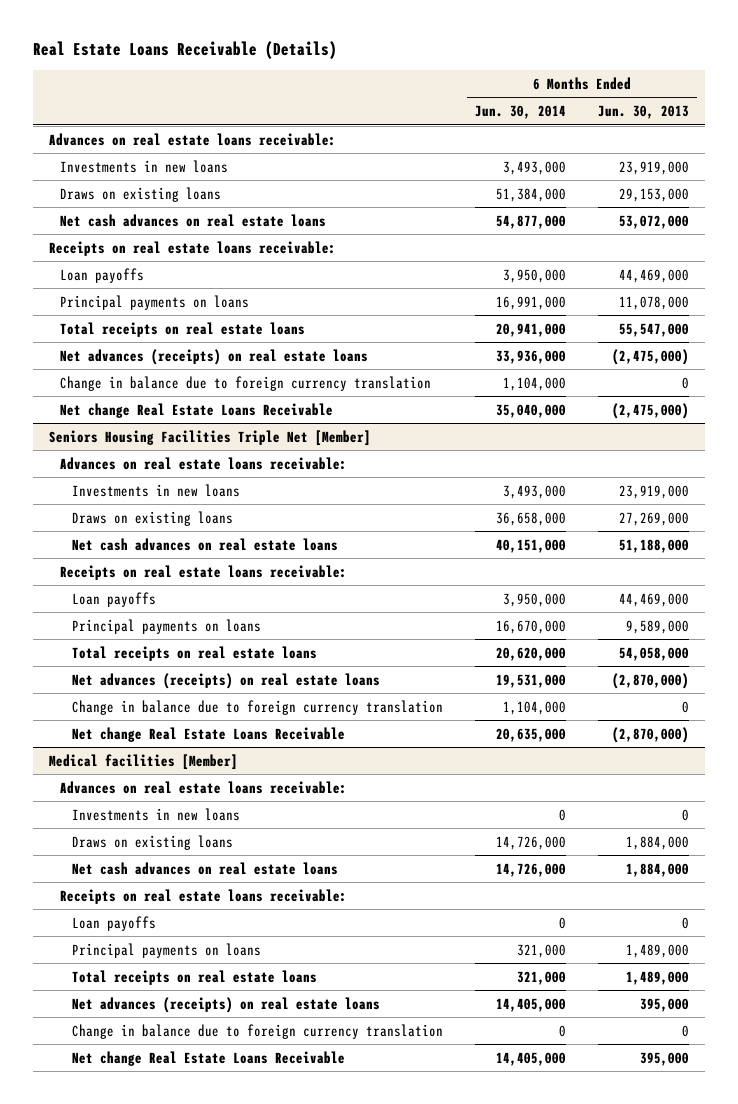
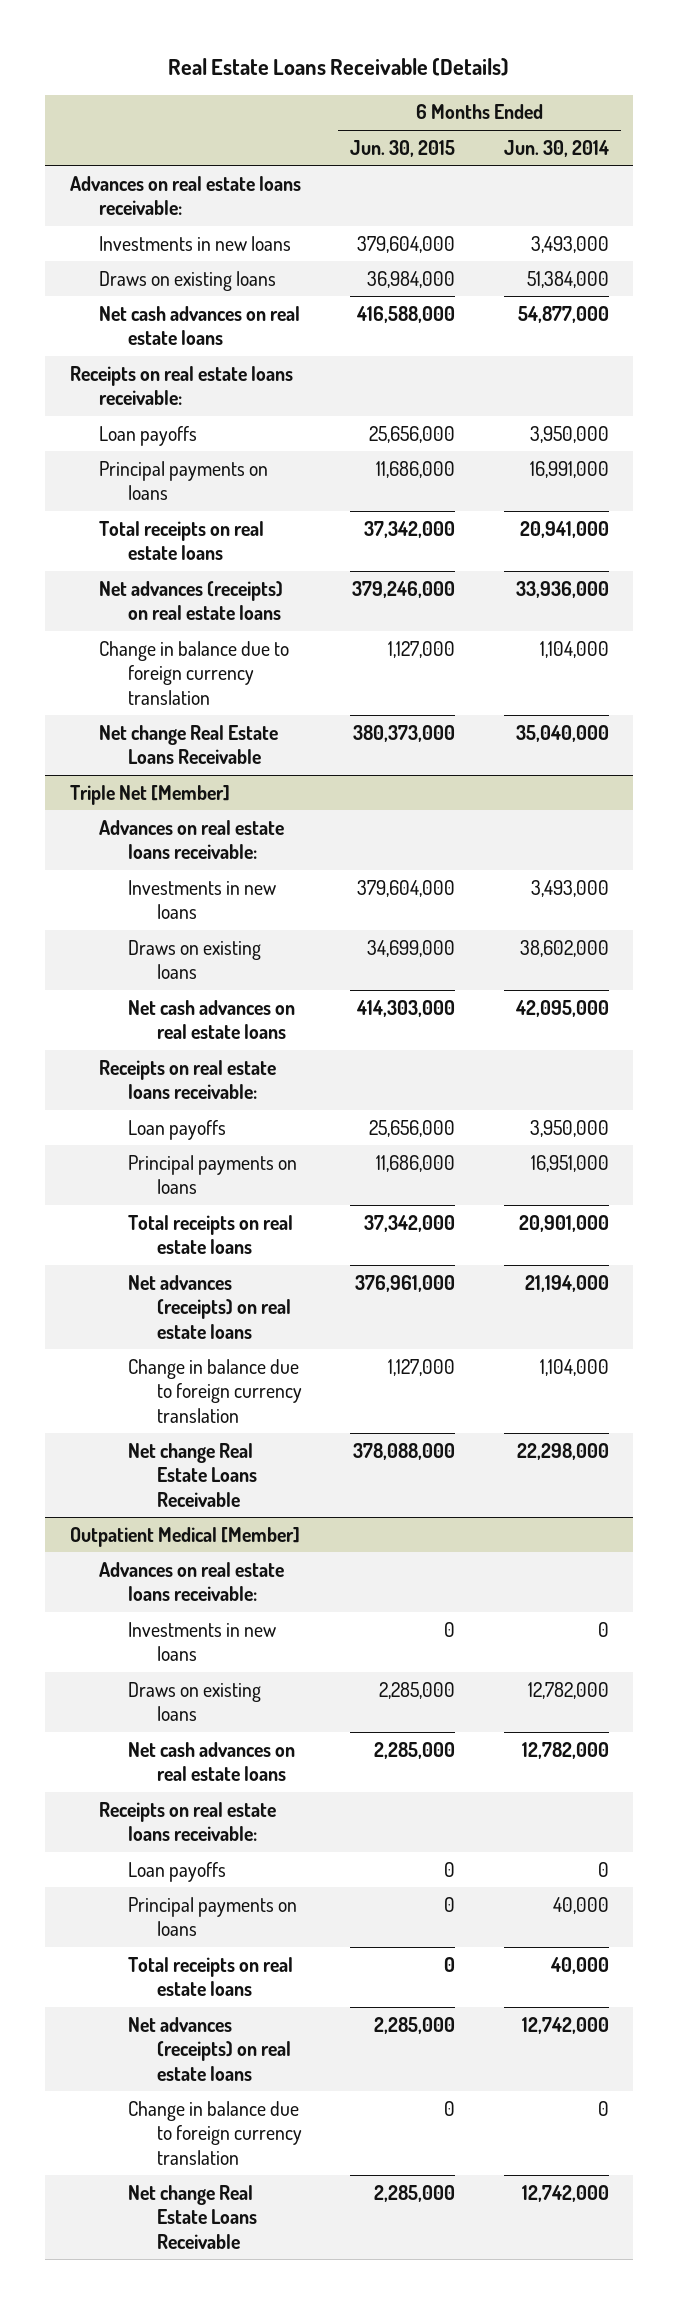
- | 6 Months Ended Jun. 30, 2014 | 6 Months Ended Jun. 30, 2013
+ | 6 Months Ended Jun. 30, 2015 | 6 Months Ended Jun. 30, 2014
- Seniors Housing Facilities Triple Net [Member]
+ Triple Net [Member]
- Draws on existing loans | 36,658,000 | 27,269,000
- Net cash advances on real estate loans | 40,151,000 | 51,188,000
+ Draws on existing loans | 34,699,000 | 38,602,000
+ Net cash advances on real estate loans | 414,303,000 | 42,095,000
- Principal payments on loans | 16,670,000 | 9,589,000
- Total receipts on real estate loans | 20,620,000 | 54,058,000
- Net advances (receipts) on real estate loans | 19,531,000 | (2,870,000)
+ Principal payments on loans | 11,686,000 | 16,951,000
+ Total receipts on real estate loans | 37,342,000 | 20,901,000
+ Net advances (receipts) on real estate loans | 376,961,000 | 21,194,000
- Net change Real Estate Loans Receivable | 20,635,000 | (2,870,000)
- Medical facilities [Member]
+ Net change Real Estate Loans Receivable | 378,088,000 | 22,298,000
+ Outpatient Medical [Member]
- Draws on existing loans | 14,726,000 | 1,884,000
- Net cash advances on real estate loans | 14,726,000 | 1,884,000
+ Draws on existing loans | 2,285,000 | 12,782,000
+ Net cash advances on real estate loans | 2,285,000 | 12,782,000
- Principal payments on loans | 321,000 | 1,489,000
- Total receipts on real estate loans | 321,000 | 1,489,000
- Net advances (receipts) on real estate loans | 14,405,000 | 395,000
+ Principal payments on loans | 0 | 40,000
+ Total receipts on real estate loans | 0 | 40,000
+ Net advances (receipts) on real estate loans | 2,285,000 | 12,742,000
- Net change Real Estate Loans Receivable | 14,405,000 | 395,000
+ Net change Real Estate Loans Receivable | 2,285,000 | 12,742,000

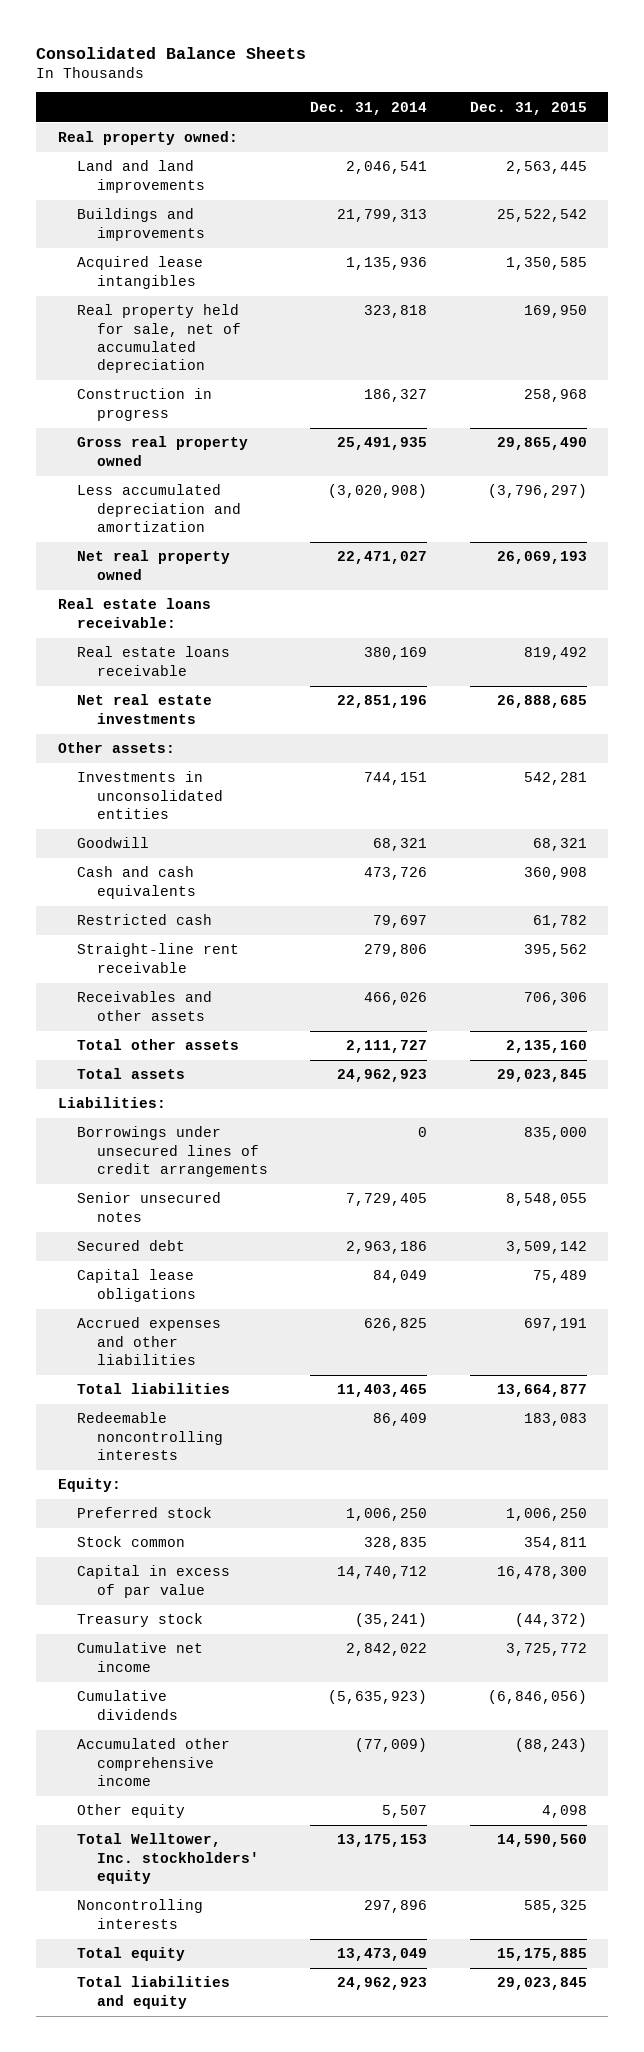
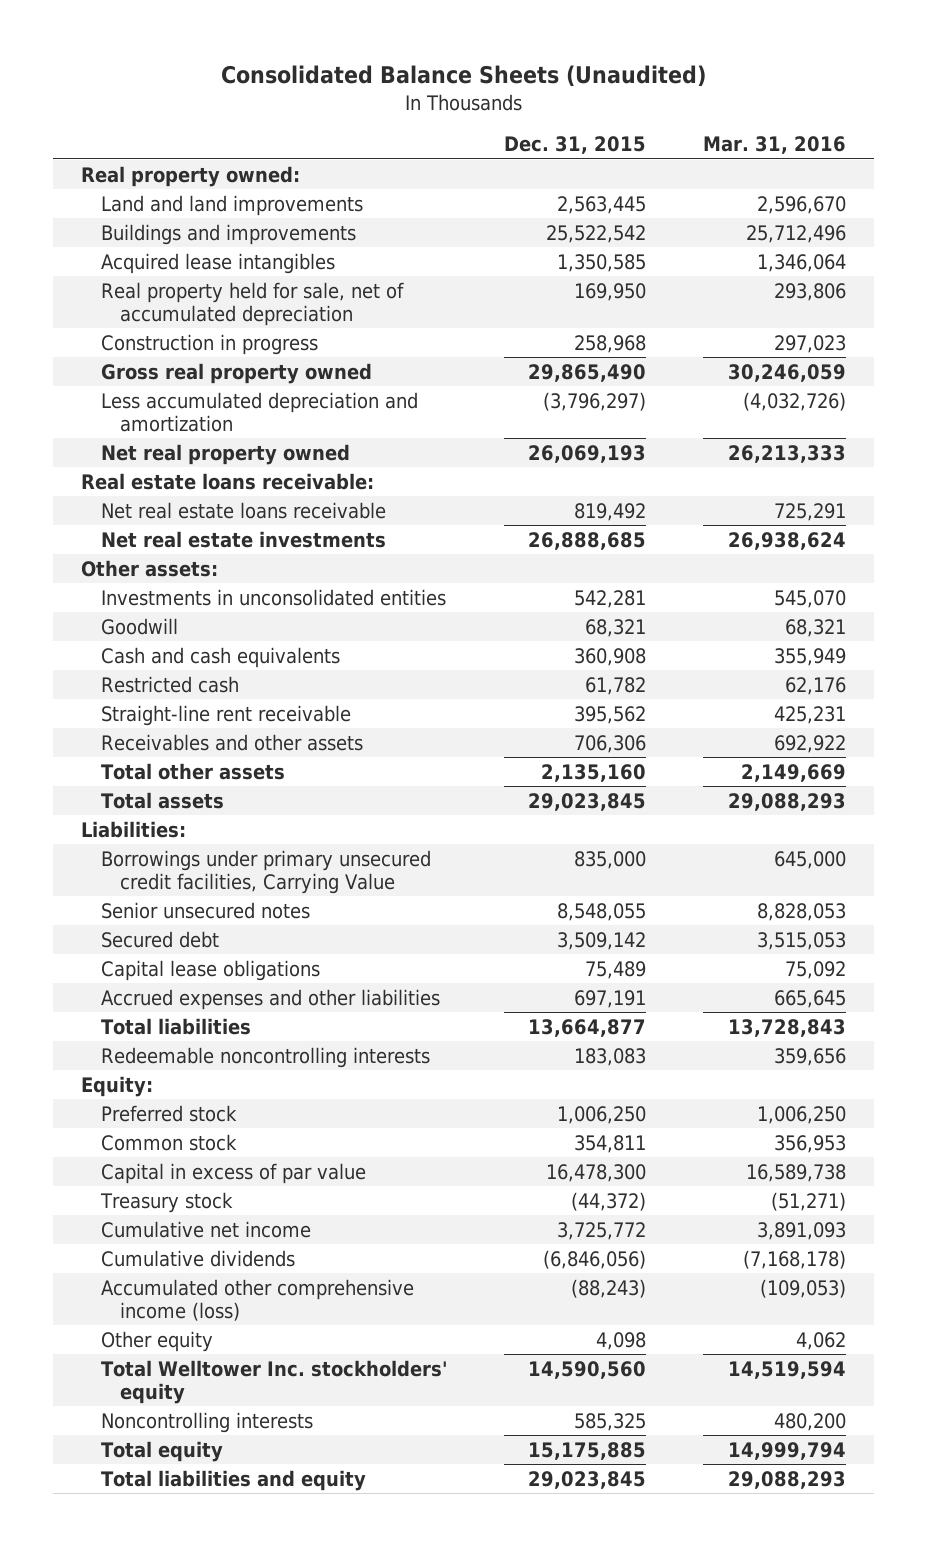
- Consolidated Balance Sheets
+ Consolidated Balance Sheets (Unaudited)
- | Dec. 31, 2014 | Dec. 31, 2015
+ | Dec. 31, 2015 | Mar. 31, 2016
- Real estate loans receivable | 380,169 | 819,492
+ Net real estate loans receivable | 819,492 | 725,291
- Borrowings under unsecured lines of credit arrangements | 0 | 835,000
+ Borrowings under primary unsecured credit facilities, Carrying Value | 835,000 | 645,000
- Stock common | 328,835 | 354,811
+ Common stock | 354,811 | 356,953
- Accumulated other comprehensive income | (77,009) | (88,243)
+ Accumulated other comprehensive income (loss) | (88,243) | (109,053)
- Total Welltower, Inc. stockholders' equity | 13,175,153 | 14,590,560
+ Total Welltower Inc. stockholders' equity | 14,590,560 | 14,519,594

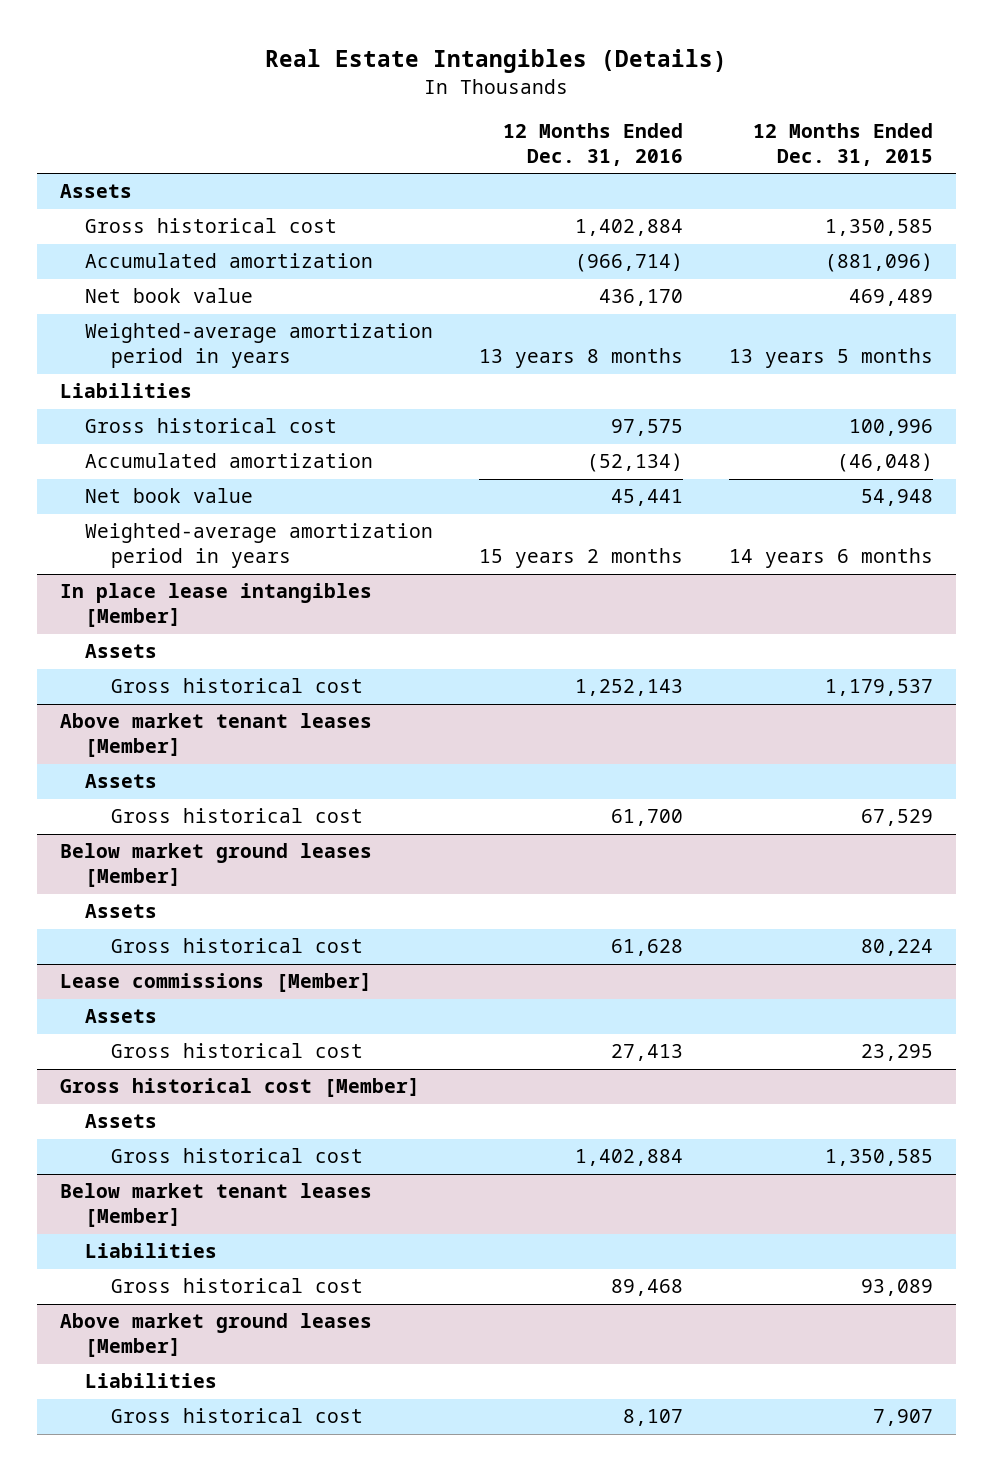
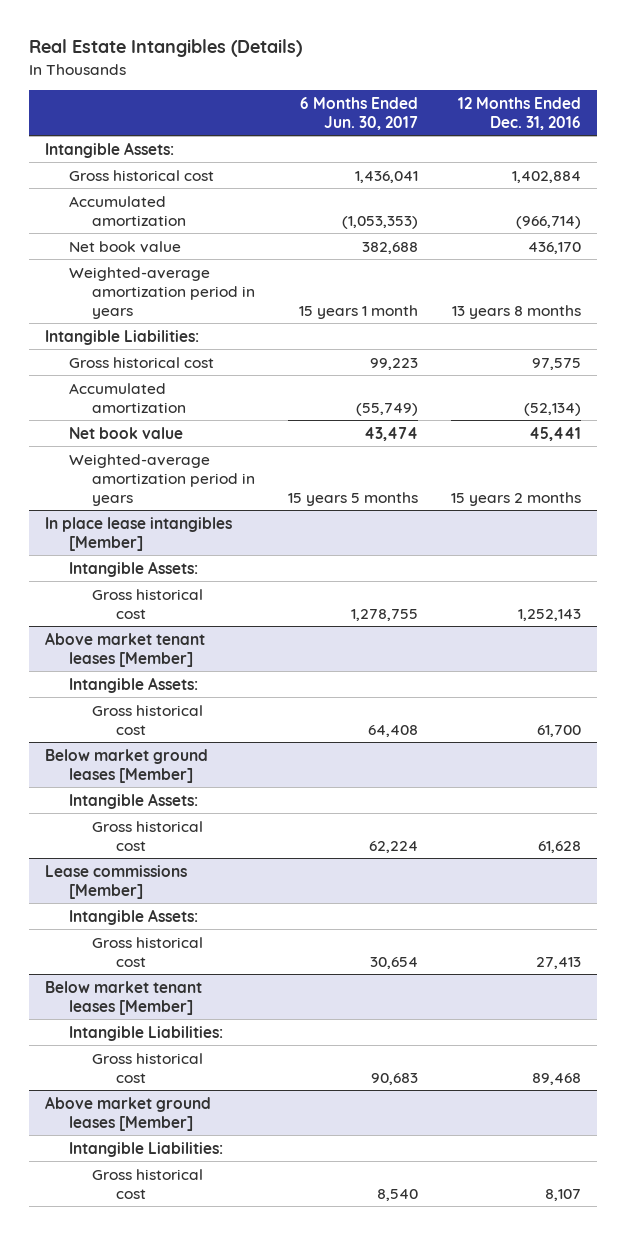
- | 12 Months Ended Dec. 31, 2016 | 12 Months Ended Dec. 31, 2015
+ | 6 Months Ended Jun. 30, 2017 | 12 Months Ended Dec. 31, 2016
- Assets
+ Intangible Assets:
- Liabilities
+ Intangible Liabilities:
@ In place lease intangibles [Member]
- Assets
+ Intangible Assets:
@ Above market tenant leases [Member]
- Assets
+ Intangible Assets:
@ Below market ground leases [Member]
- Assets
+ Intangible Assets:
@ Lease commissions [Member]
- Assets
+ Intangible Assets:
- Gross historical cost [Member]
- Assets
- Gross historical cost | 1,402,884 | 1,350,585
@ Below market tenant leases [Member]
- Liabilities
+ Intangible Liabilities:
@ Above market ground leases [Member]
- Liabilities
+ Intangible Liabilities:

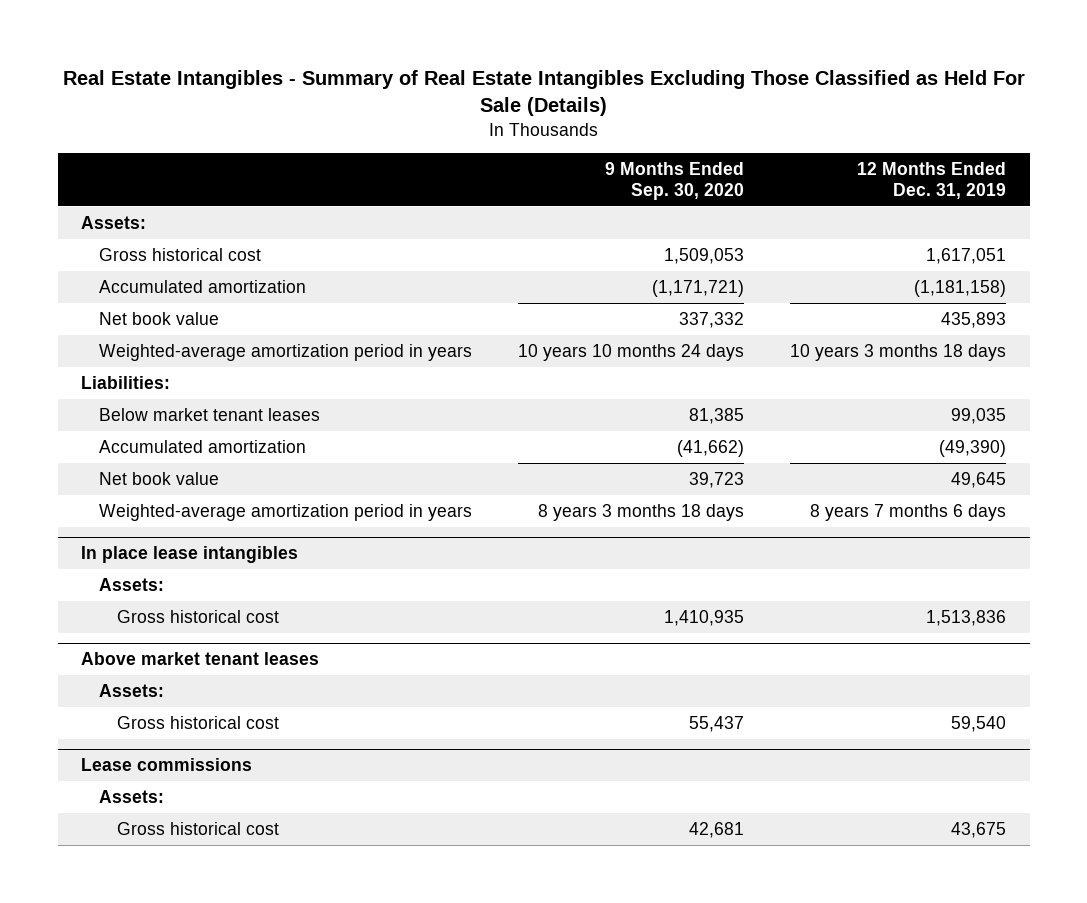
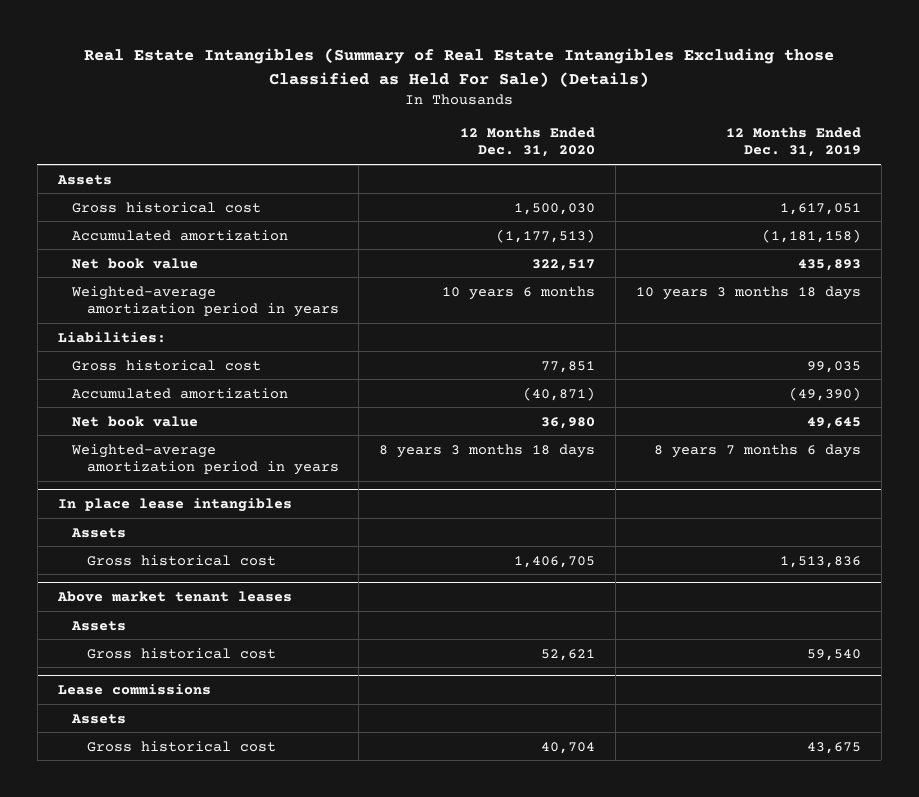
- Real Estate Intangibles - Summary of Real Estate Intangibles Excluding Those Classified as Held For Sale (Details)
+ Real Estate Intangibles (Summary of Real Estate Intangibles Excluding those Classified as Held For Sale) (Details)
- | 9 Months Ended Sep. 30, 2020 | 12 Months Ended Dec. 31, 2019
+ | 12 Months Ended Dec. 31, 2020 | 12 Months Ended Dec. 31, 2019
- Assets:
+ Assets
- Below market tenant leases | 81,385 | 99,035
+ Gross historical cost | 77,851 | 99,035
@ In place lease intangibles
- Assets:
+ Assets
@ Above market tenant leases
- Assets:
+ Assets
@ Lease commissions
- Assets:
+ Assets

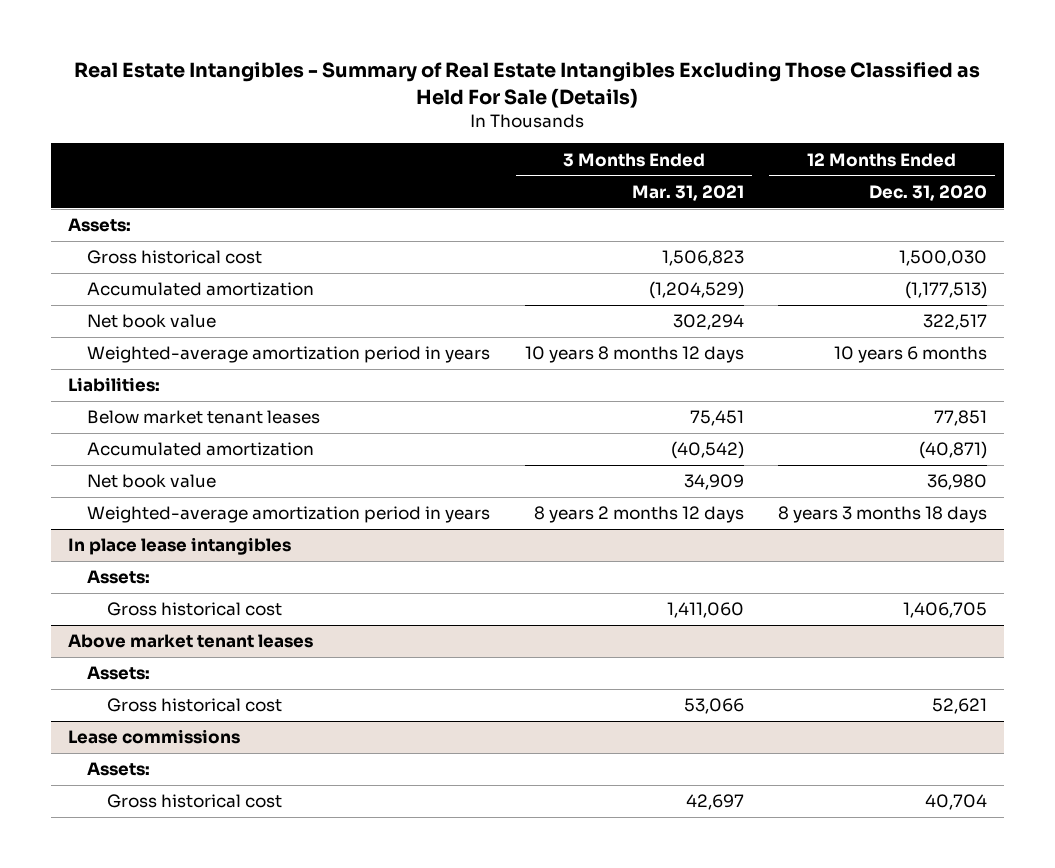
- Real Estate Intangibles (Summary of Real Estate Intangibles Excluding those Classified as Held For Sale) (Details)
+ Real Estate Intangibles - Summary of Real Estate Intangibles Excluding Those Classified as Held For Sale (Details)
- | 12 Months Ended Dec. 31, 2020 | 12 Months Ended Dec. 31, 2019
+ | 3 Months Ended Mar. 31, 2021 | 12 Months Ended Dec. 31, 2020
- Assets
+ Assets:
- Gross historical cost | 77,851 | 99,035
+ Below market tenant leases | 75,451 | 77,851
@ In place lease intangibles
- Assets
+ Assets:
@ Above market tenant leases
- Assets
+ Assets:
@ Lease commissions
- Assets
+ Assets:

